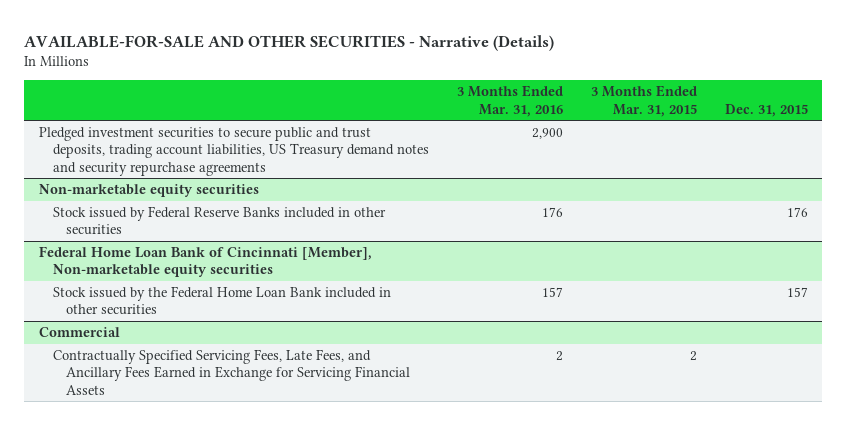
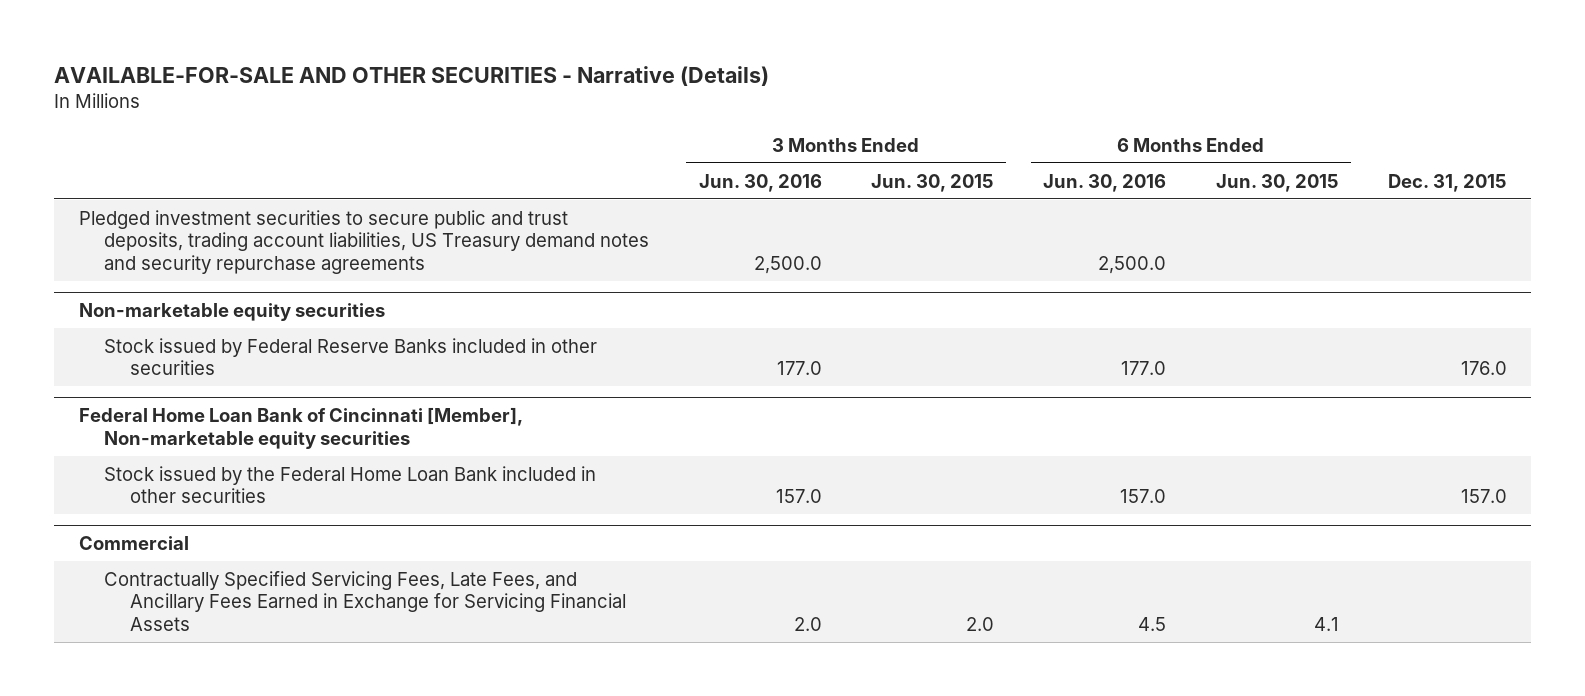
- | 3 Months Ended Mar. 31, 2016 | 3 Months Ended Mar. 31, 2015 | Dec. 31, 2015
+ | 3 Months Ended Jun. 30, 2016 | 3 Months Ended Jun. 30, 2015 | 6 Months Ended Jun. 30, 2016 | 6 Months Ended Jun. 30, 2015 | Dec. 31, 2015
@ Non-marketable equity securities
- Stock issued by Federal Reserve Banks included in other securities | 176 | | 176
+ Stock issued by Federal Reserve Banks included in other securities | 177.0 | | 177.0 | | 176.0
@ Federal Home Loan Bank of Cincinnati [Member], Non-marketable equity securities
- Stock issued by the Federal Home Loan Bank included in other securities | 157 | | 157
+ Stock issued by the Federal Home Loan Bank included in other securities | 157.0 | | 157.0 | | 157.0

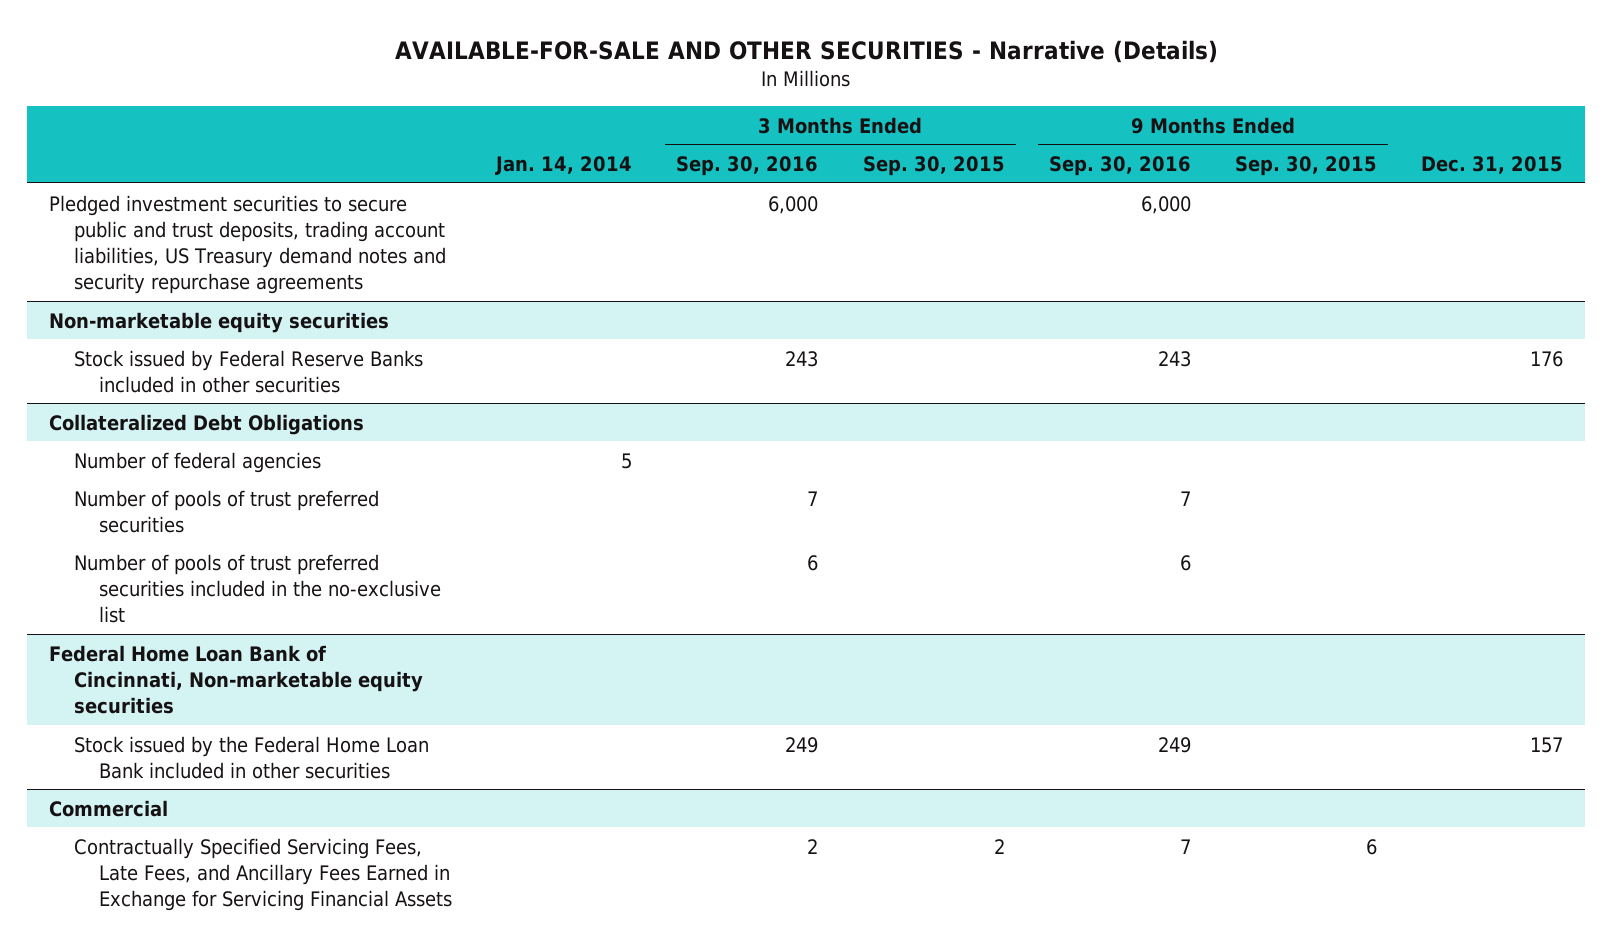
- | 3 Months Ended Jun. 30, 2016 | 3 Months Ended Jun. 30, 2015 | 6 Months Ended Jun. 30, 2016 | 6 Months Ended Jun. 30, 2015 | Dec. 31, 2015
+ | Jan. 14, 2014 | 3 Months Ended Sep. 30, 2016 | 3 Months Ended Sep. 30, 2015 | 9 Months Ended Sep. 30, 2016 | 9 Months Ended Sep. 30, 2015 | Dec. 31, 2015
@ Non-marketable equity securities
- Stock issued by Federal Reserve Banks included in other securities | 177.0 | | 177.0 | | 176.0
- Federal Home Loan Bank of Cincinnati [Member], Non-marketable equity securities
- Stock issued by the Federal Home Loan Bank included in other securities | 157.0 | | 157.0 | | 157.0
@ Non-marketable equity securities
+ Stock issued by Federal Reserve Banks included in other securities | | 243 | | 243 | | 176
+ Collateralized Debt Obligations
+ Number of federal agencies | 5 | | | | |
+ Number of pools of trust preferred securities | | 7 | | 7 | |
+ Number of pools of trust preferred securities included in the no-exclusive list | | 6 | | 6 | |
+ Federal Home Loan Bank of Cincinnati, Non-marketable equity securities
+ Stock issued by the Federal Home Loan Bank included in other securities | | 249 | | 249 | | 157

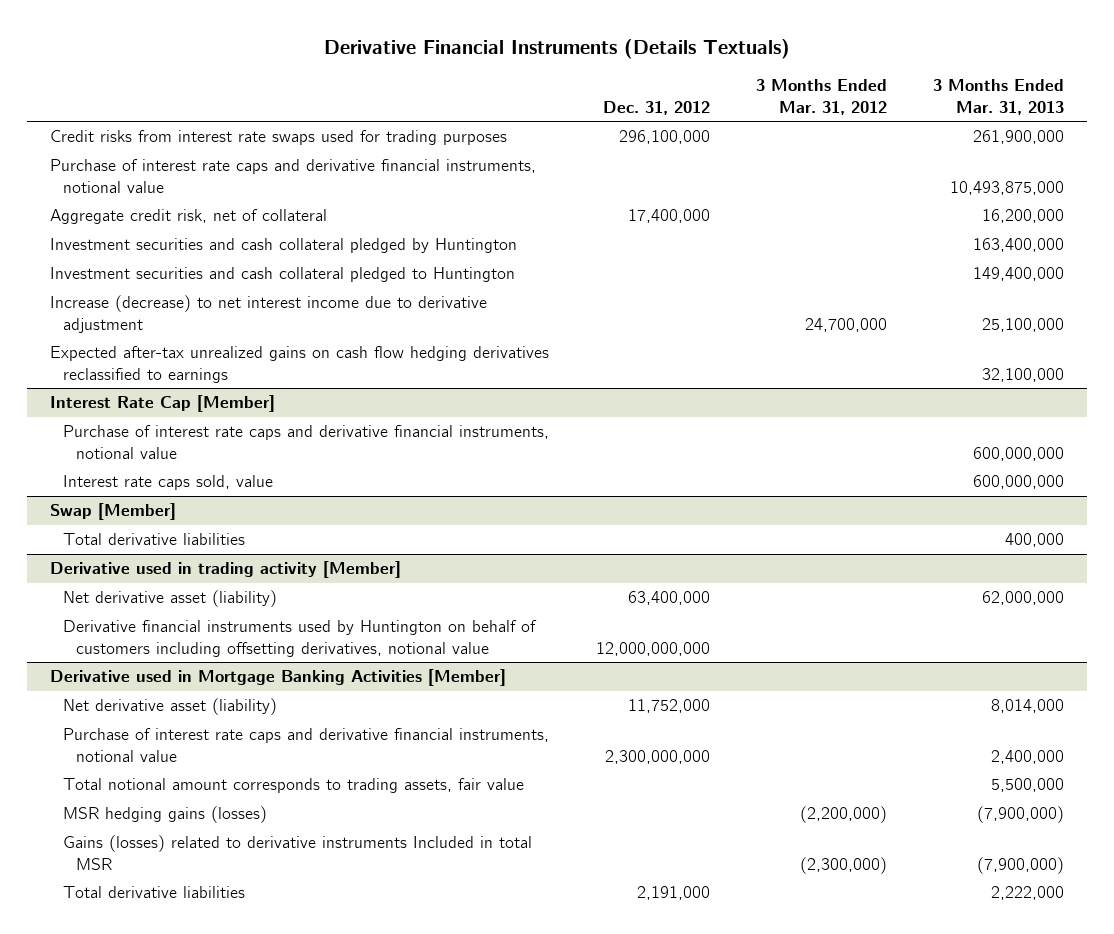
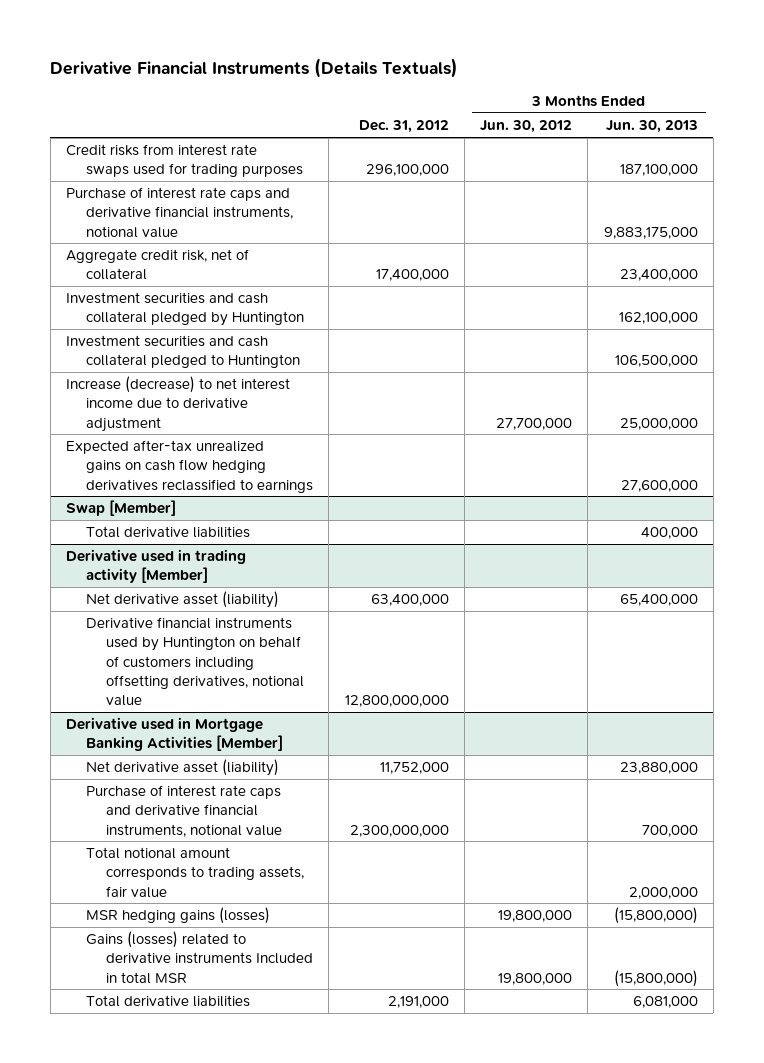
- | Dec. 31, 2012 | 3 Months Ended Mar. 31, 2012 | 3 Months Ended Mar. 31, 2013
+ | Dec. 31, 2012 | 3 Months Ended Jun. 30, 2012 | 3 Months Ended Jun. 30, 2013
- Interest Rate Cap [Member]
- Purchase of interest rate caps and derivative financial instruments, notional value | | | 600,000,000
- Interest rate caps sold, value | | | 600,000,000
@ Derivative used in trading activity [Member]
- Derivative financial instruments used by Huntington on behalf of customers including offsetting derivatives, notional value | 12,000,000,000 | |
+ Derivative financial instruments used by Huntington on behalf of customers including offsetting derivatives, notional value | 12,800,000,000 | |

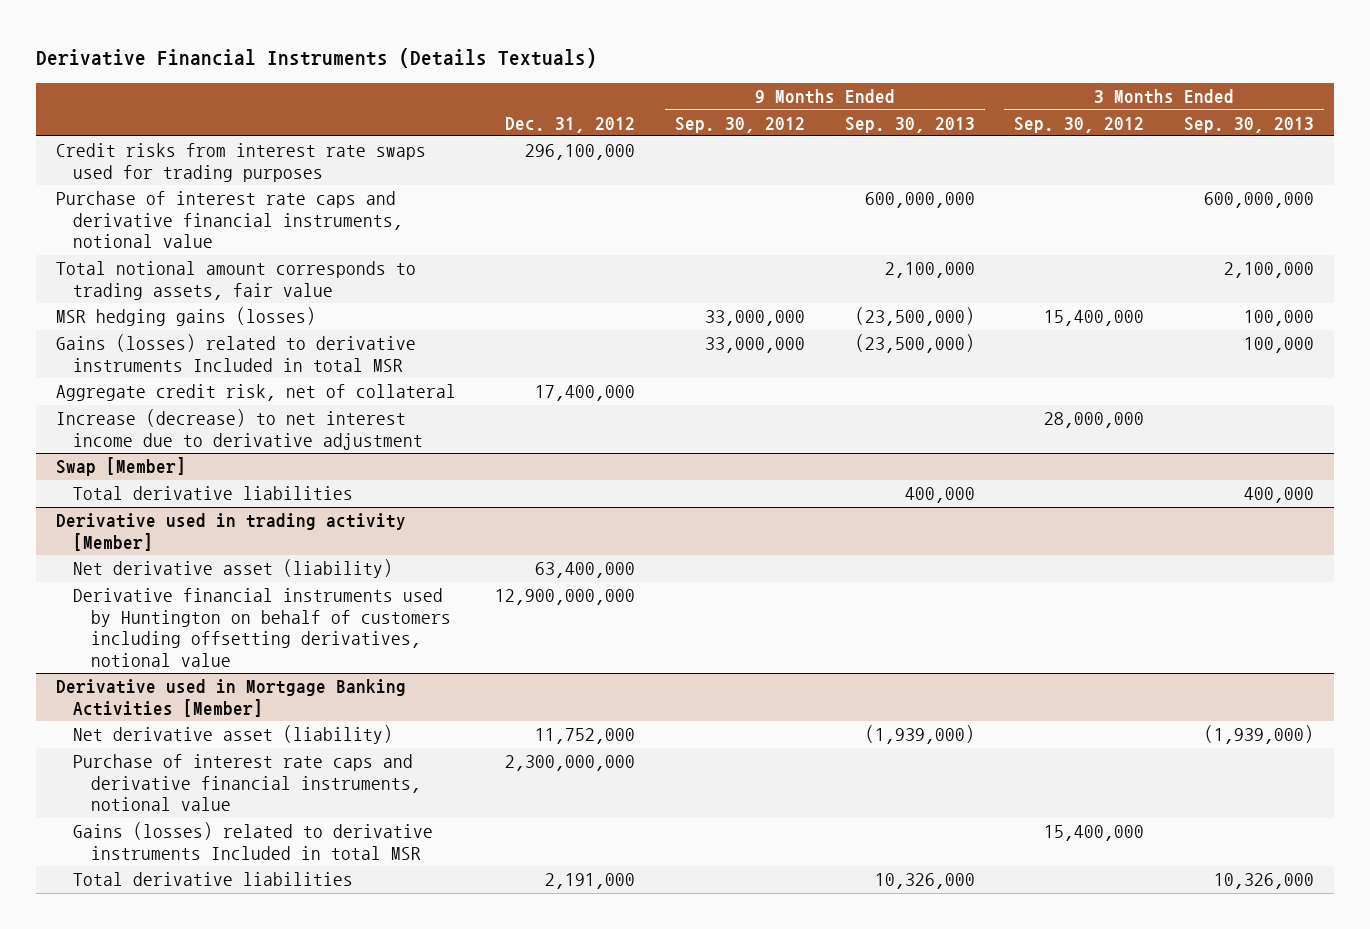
- | Dec. 31, 2012 | 3 Months Ended Jun. 30, 2012 | 3 Months Ended Jun. 30, 2013
+ | Dec. 31, 2012 | 9 Months Ended Sep. 30, 2012 | 9 Months Ended Sep. 30, 2013 | 3 Months Ended Sep. 30, 2012 | 3 Months Ended Sep. 30, 2013
+ Total notional amount corresponds to trading assets, fair value | | | 2,100,000 | | 2,100,000
+ MSR hedging gains (losses) | | 33,000,000 | (23,500,000) | 15,400,000 | 100,000
+ Gains (losses) related to derivative instruments Included in total MSR | | 33,000,000 | (23,500,000) | | 100,000
- Investment securities and cash collateral pledged by Huntington | | | 162,100,000
- Investment securities and cash collateral pledged to Huntington | | | 106,500,000
- Expected after-tax unrealized gains on cash flow hedging derivatives reclassified to earnings | | | 27,600,000
@ Derivative used in trading activity [Member]
- Derivative financial instruments used by Huntington on behalf of customers including offsetting derivatives, notional value | 12,800,000,000 | |
+ Derivative financial instruments used by Huntington on behalf of customers including offsetting derivatives, notional value | 12,900,000,000 | | | |
@ Derivative used in Mortgage Banking Activities [Member]
- Total notional amount corresponds to trading assets, fair value | | | 2,000,000
- MSR hedging gains (losses) | | 19,800,000 | (15,800,000)

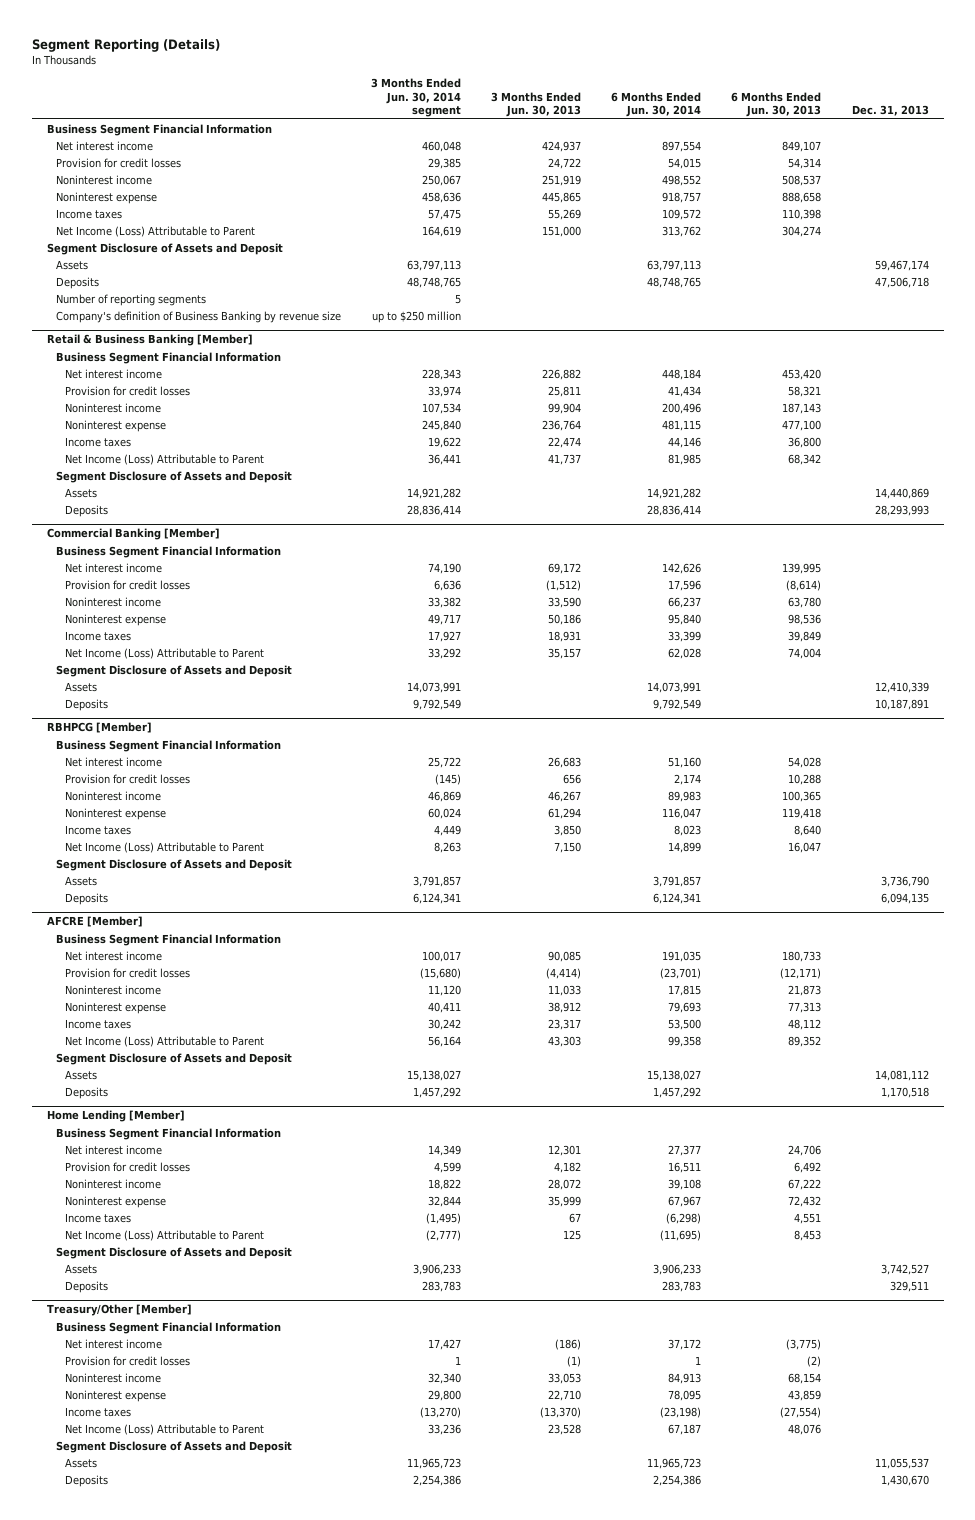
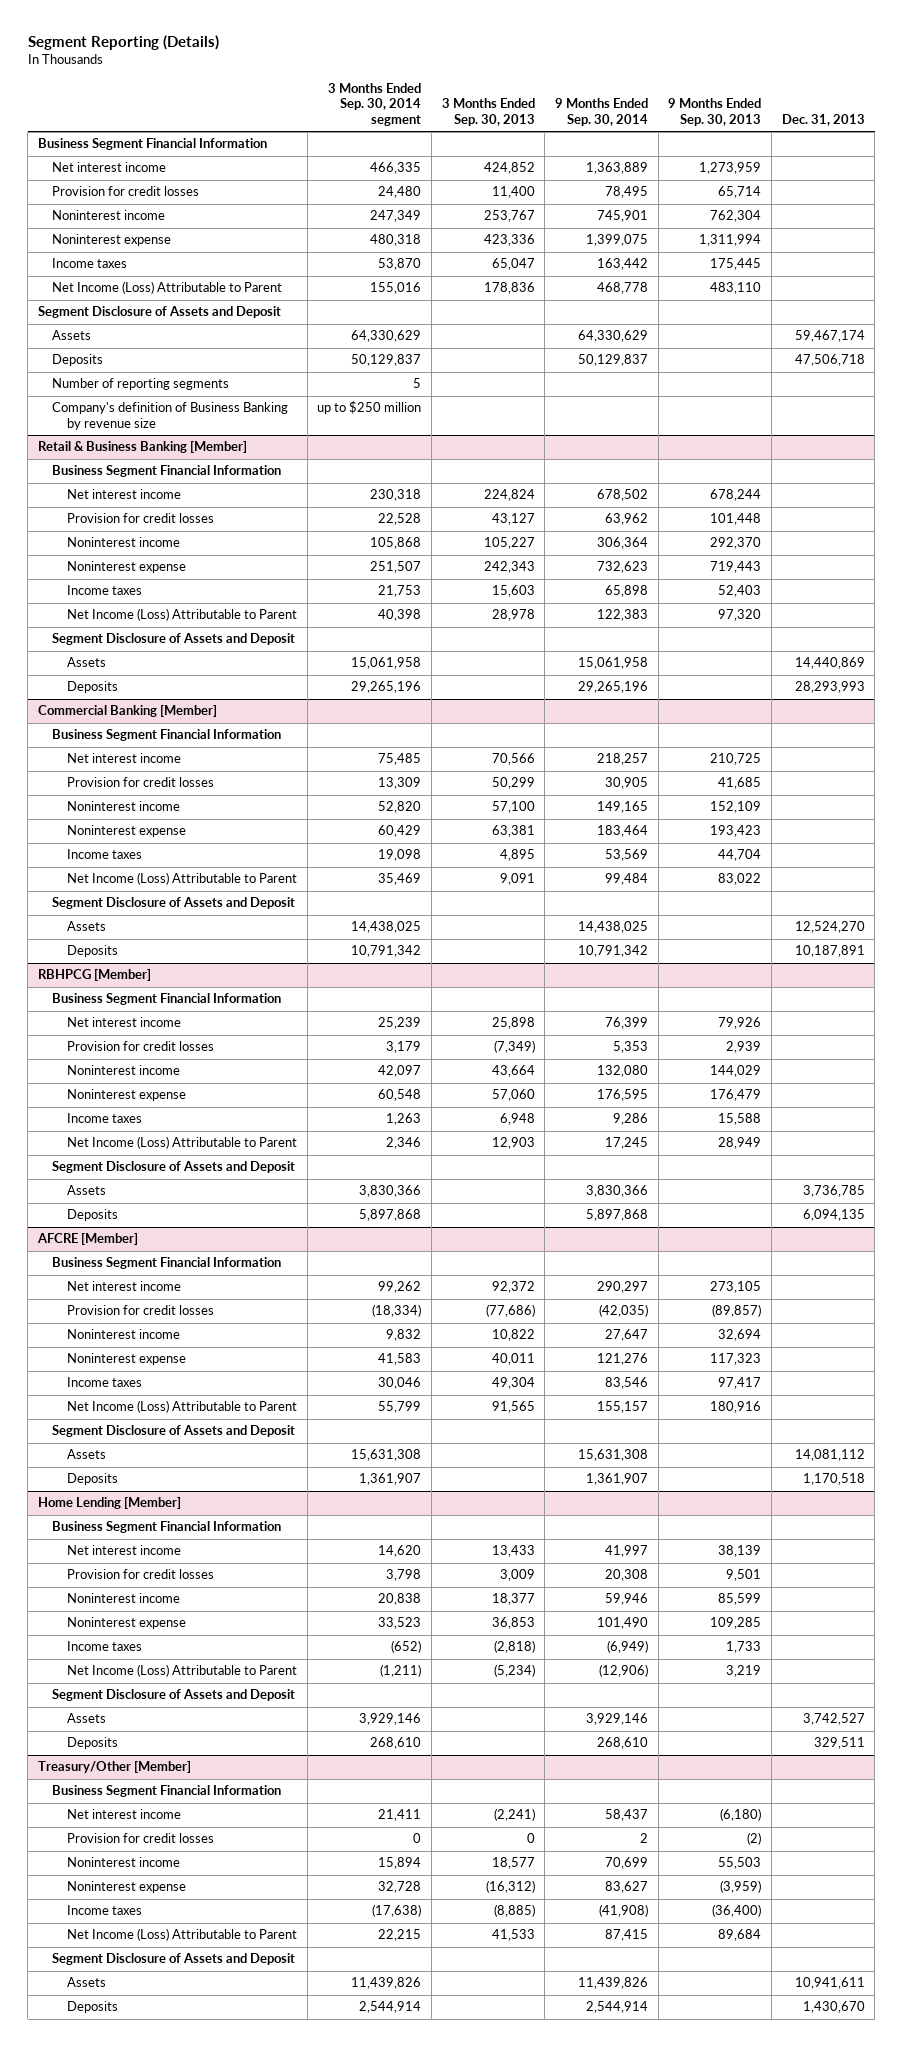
- | 3 Months Ended Jun. 30, 2014 segment | 3 Months Ended Jun. 30, 2013 | 6 Months Ended Jun. 30, 2014 | 6 Months Ended Jun. 30, 2013 | Dec. 31, 2013
+ | 3 Months Ended Sep. 30, 2014 segment | 3 Months Ended Sep. 30, 2013 | 9 Months Ended Sep. 30, 2014 | 9 Months Ended Sep. 30, 2013 | Dec. 31, 2013
@ Commercial Banking [Member]
- Assets | 14,073,991 | | 14,073,991 | | 12,410,339
+ Assets | 14,438,025 | | 14,438,025 | | 12,524,270
@ RBHPCG [Member]
- Assets | 3,791,857 | | 3,791,857 | | 3,736,790
+ Assets | 3,830,366 | | 3,830,366 | | 3,736,785
@ Treasury/Other [Member]
- Assets | 11,965,723 | | 11,965,723 | | 11,055,537
+ Assets | 11,439,826 | | 11,439,826 | | 10,941,611

